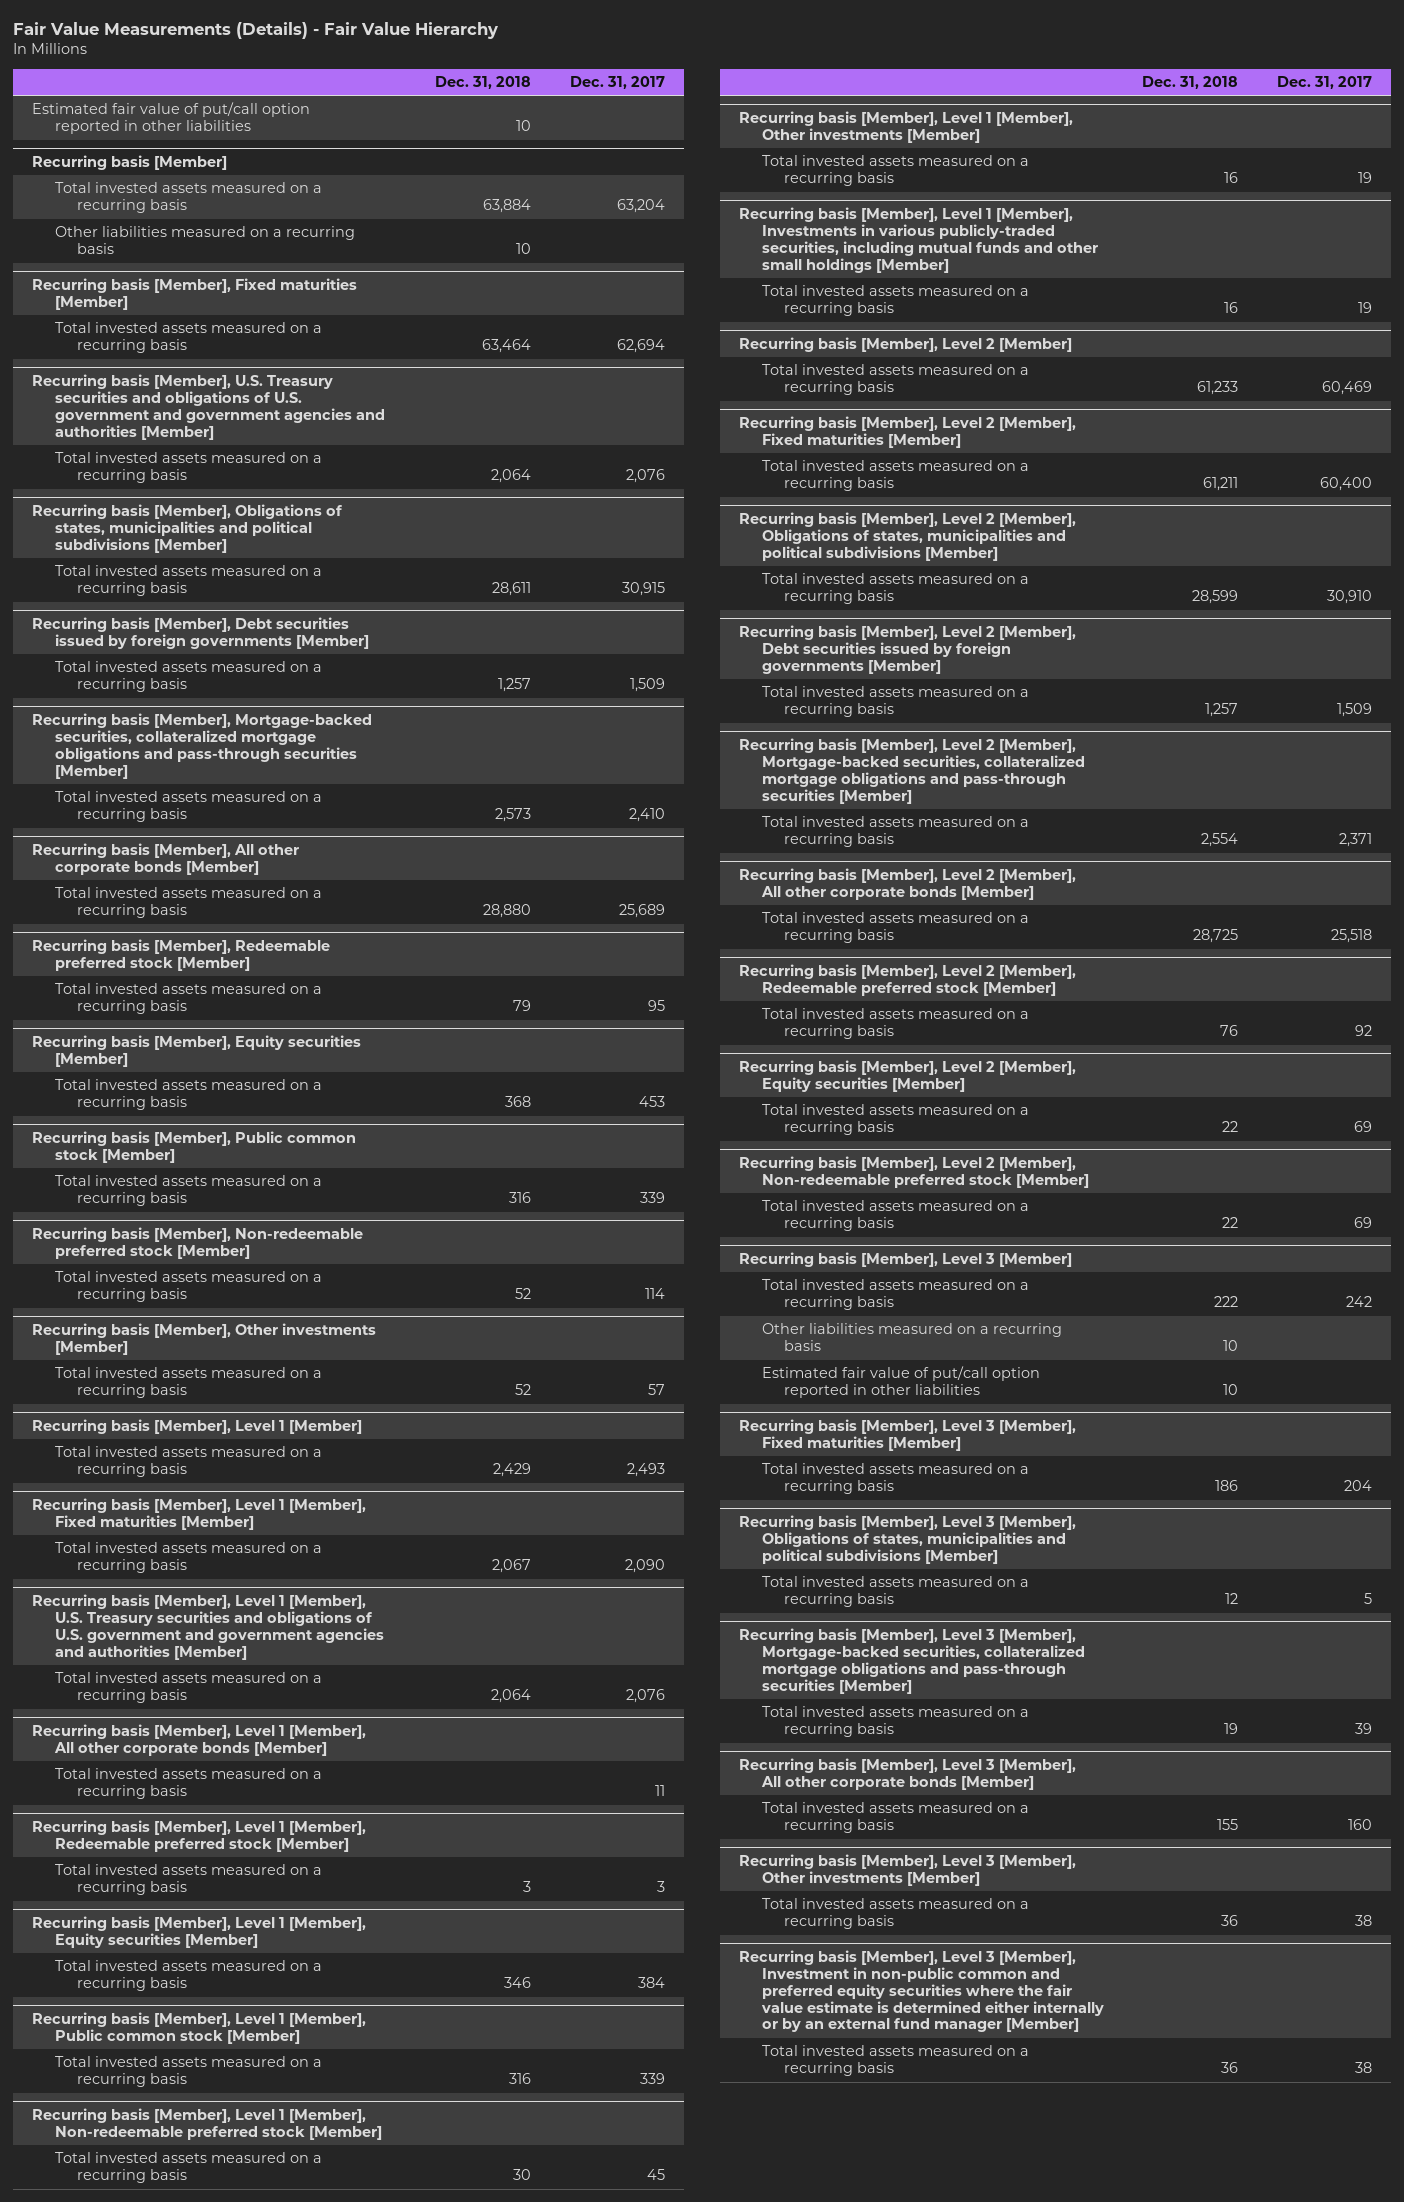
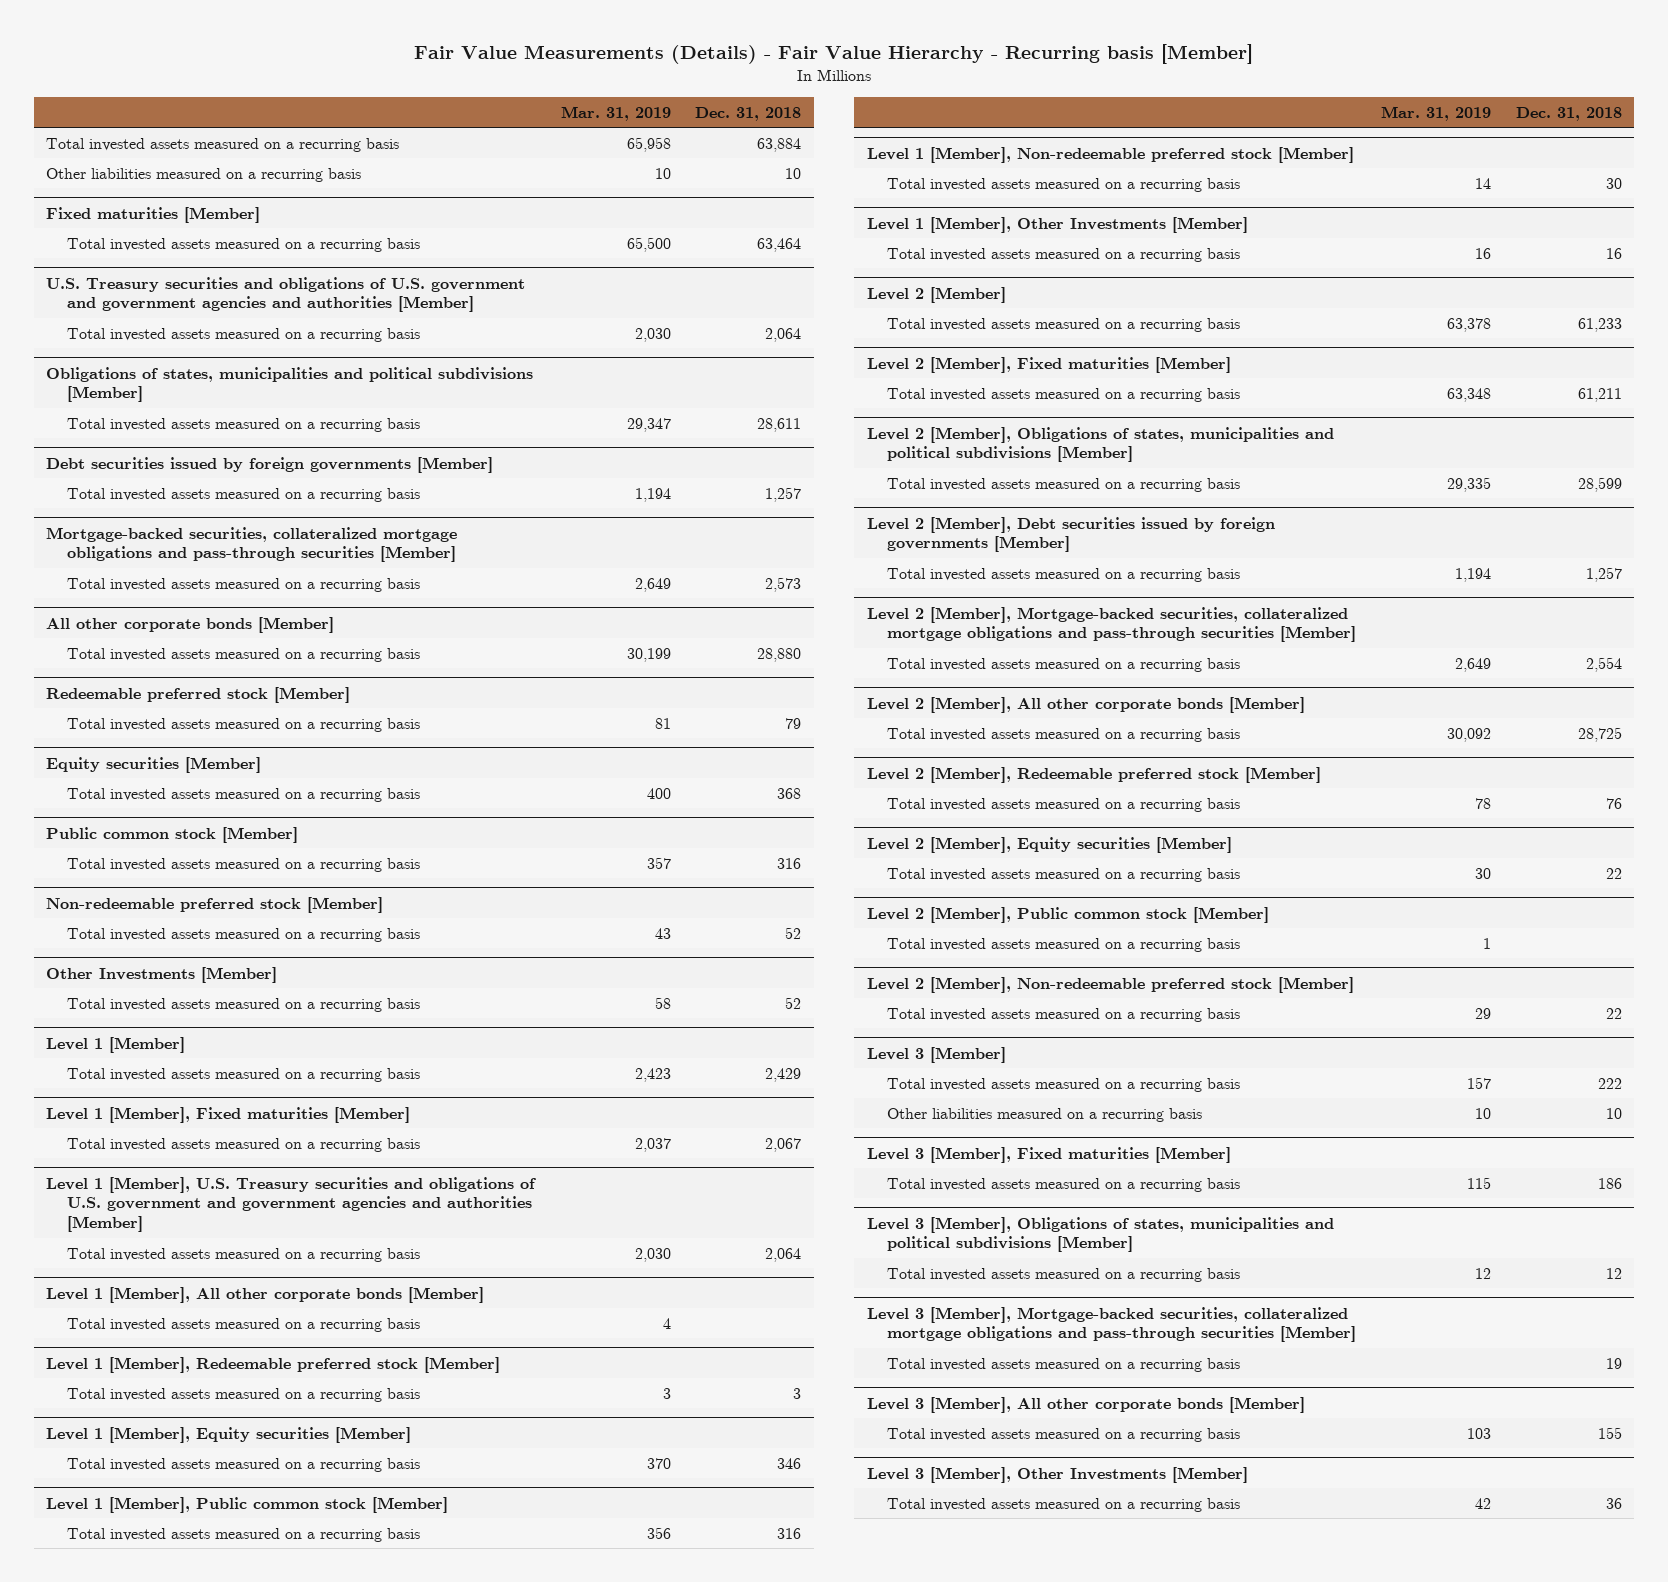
- Fair Value Measurements (Details) - Fair Value Hierarchy
+ Fair Value Measurements (Details) - Fair Value Hierarchy - Recurring basis [Member]
- | Dec. 31, 2018 | Dec. 31, 2017
+ | Mar. 31, 2019 | Dec. 31, 2018
- Estimated fair value of put/call option reported in other liabilities | 10 |
- Recurring basis [Member]
- Recurring basis [Member], Fixed maturities [Member]
+ Fixed maturities [Member]
- Recurring basis [Member], U.S. Treasury securities and obligations of U.S. government and government agencies and authorities [Member]
+ U.S. Treasury securities and obligations of U.S. government and government agencies and authorities [Member]
- Recurring basis [Member], Obligations of states, municipalities and political subdivisions [Member]
+ Obligations of states, municipalities and political subdivisions [Member]
- Recurring basis [Member], Debt securities issued by foreign governments [Member]
+ Debt securities issued by foreign governments [Member]
- Recurring basis [Member], Mortgage-backed securities, collateralized mortgage obligations and pass-through securities [Member]
+ Mortgage-backed securities, collateralized mortgage obligations and pass-through securities [Member]
- Recurring basis [Member], All other corporate bonds [Member]
+ All other corporate bonds [Member]
- Recurring basis [Member], Redeemable preferred stock [Member]
+ Redeemable preferred stock [Member]
- Recurring basis [Member], Equity securities [Member]
+ Equity securities [Member]
- Recurring basis [Member], Public common stock [Member]
+ Public common stock [Member]
- Recurring basis [Member], Non-redeemable preferred stock [Member]
+ Non-redeemable preferred stock [Member]
- Recurring basis [Member], Other investments [Member]
+ Other Investments [Member]
- Recurring basis [Member], Level 1 [Member]
+ Level 1 [Member]
- Recurring basis [Member], Level 1 [Member], Fixed maturities [Member]
+ Level 1 [Member], Fixed maturities [Member]
- Recurring basis [Member], Level 1 [Member], U.S. Treasury securities and obligations of U.S. government and government agencies and authorities [Member]
+ Level 1 [Member], U.S. Treasury securities and obligations of U.S. government and government agencies and authorities [Member]
- Recurring basis [Member], Level 1 [Member], All other corporate bonds [Member]
+ Level 1 [Member], All other corporate bonds [Member]
- Recurring basis [Member], Level 1 [Member], Redeemable preferred stock [Member]
+ Level 1 [Member], Redeemable preferred stock [Member]
- Recurring basis [Member], Level 1 [Member], Equity securities [Member]
+ Level 1 [Member], Equity securities [Member]
- Recurring basis [Member], Level 1 [Member], Public common stock [Member]
+ Level 1 [Member], Public common stock [Member]
- Recurring basis [Member], Level 1 [Member], Non-redeemable preferred stock [Member]
+ Level 1 [Member], Non-redeemable preferred stock [Member]
- Recurring basis [Member], Level 1 [Member], Other investments [Member]
- Total invested assets measured on a recurring basis | 16 | 19
- Recurring basis [Member], Level 1 [Member], Investments in various publicly-traded securities, including mutual funds and other small holdings [Member]
+ Level 1 [Member], Other Investments [Member]
- Recurring basis [Member], Level 2 [Member]
+ Level 2 [Member]
- Recurring basis [Member], Level 2 [Member], Fixed maturities [Member]
+ Level 2 [Member], Fixed maturities [Member]
- Recurring basis [Member], Level 2 [Member], Obligations of states, municipalities and political subdivisions [Member]
+ Level 2 [Member], Obligations of states, municipalities and political subdivisions [Member]
- Recurring basis [Member], Level 2 [Member], Debt securities issued by foreign governments [Member]
+ Level 2 [Member], Debt securities issued by foreign governments [Member]
- Recurring basis [Member], Level 2 [Member], Mortgage-backed securities, collateralized mortgage obligations and pass-through securities [Member]
+ Level 2 [Member], Mortgage-backed securities, collateralized mortgage obligations and pass-through securities [Member]
- Recurring basis [Member], Level 2 [Member], All other corporate bonds [Member]
+ Level 2 [Member], All other corporate bonds [Member]
- Recurring basis [Member], Level 2 [Member], Redeemable preferred stock [Member]
+ Level 2 [Member], Redeemable preferred stock [Member]
- Recurring basis [Member], Level 2 [Member], Equity securities [Member]
+ Level 2 [Member], Equity securities [Member]
- Recurring basis [Member], Level 2 [Member], Non-redeemable preferred stock [Member]
+ Level 2 [Member], Public common stock [Member]
+ Total invested assets measured on a recurring basis | 1 |
+ Level 2 [Member], Non-redeemable preferred stock [Member]
- Recurring basis [Member], Level 3 [Member]
+ Level 3 [Member]
- Estimated fair value of put/call option reported in other liabilities | 10 |
- Recurring basis [Member], Level 3 [Member], Fixed maturities [Member]
+ Level 3 [Member], Fixed maturities [Member]
- Recurring basis [Member], Level 3 [Member], Obligations of states, municipalities and political subdivisions [Member]
+ Level 3 [Member], Obligations of states, municipalities and political subdivisions [Member]
- Recurring basis [Member], Level 3 [Member], Mortgage-backed securities, collateralized mortgage obligations and pass-through securities [Member]
+ Level 3 [Member], Mortgage-backed securities, collateralized mortgage obligations and pass-through securities [Member]
- Recurring basis [Member], Level 3 [Member], All other corporate bonds [Member]
+ Level 3 [Member], All other corporate bonds [Member]
- Recurring basis [Member], Level 3 [Member], Other investments [Member]
- Total invested assets measured on a recurring basis | 36 | 38
- Recurring basis [Member], Level 3 [Member], Investment in non-public common and preferred equity securities where the fair value estimate is determined either internally or by an external fund manager [Member]
+ Level 3 [Member], Other Investments [Member]

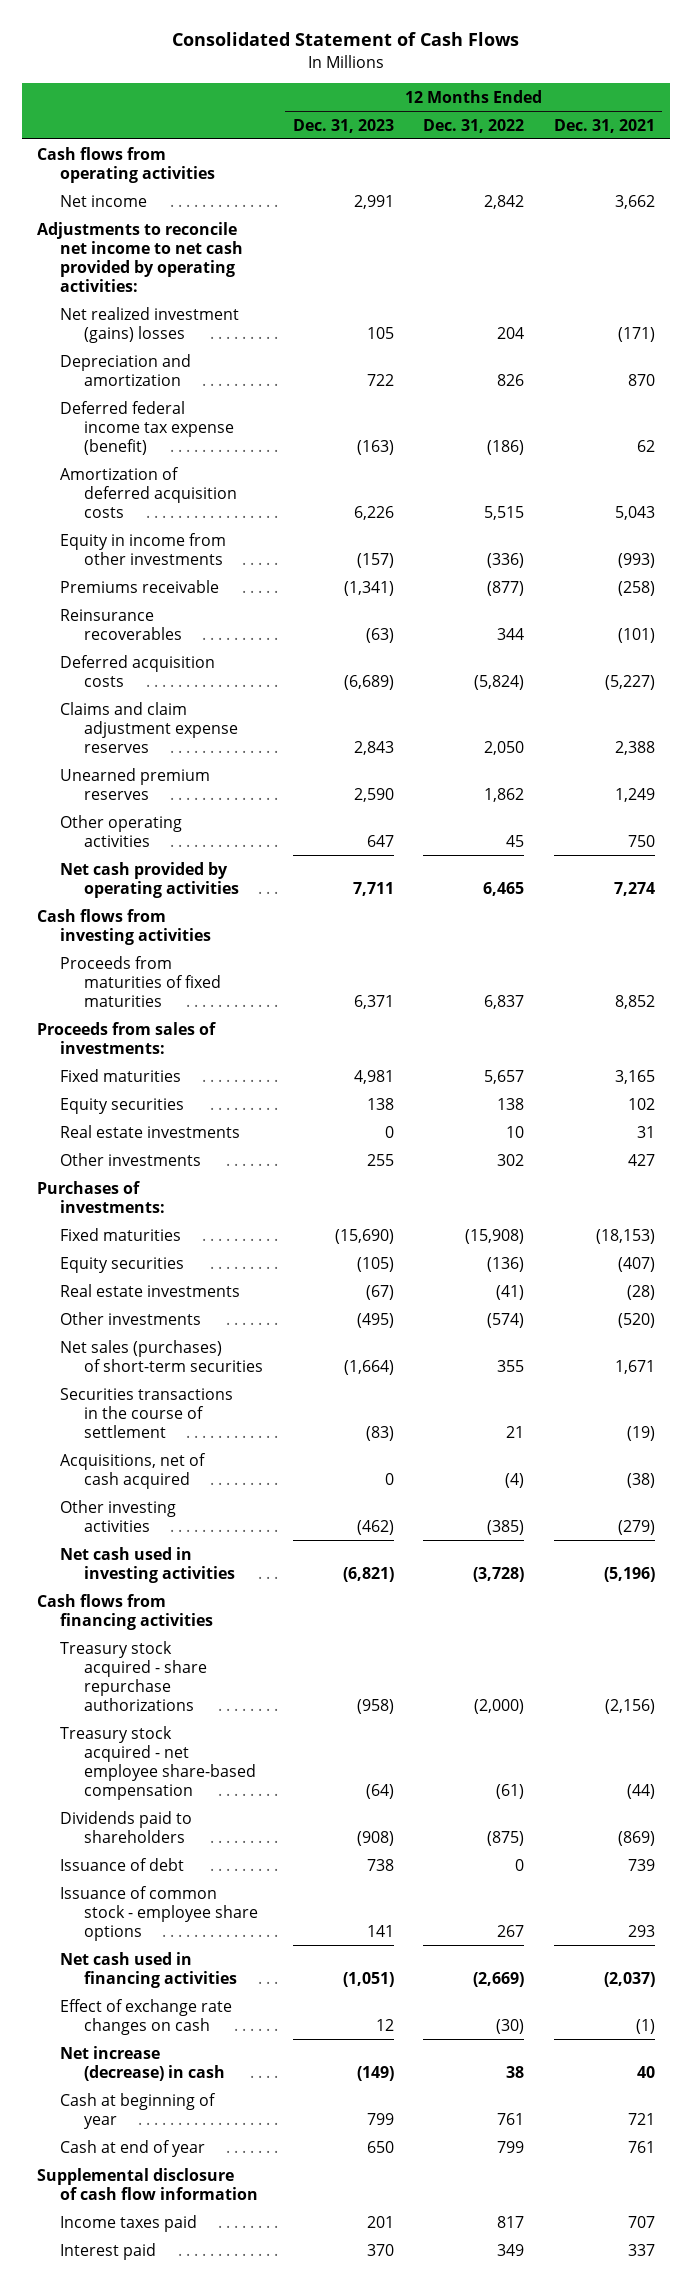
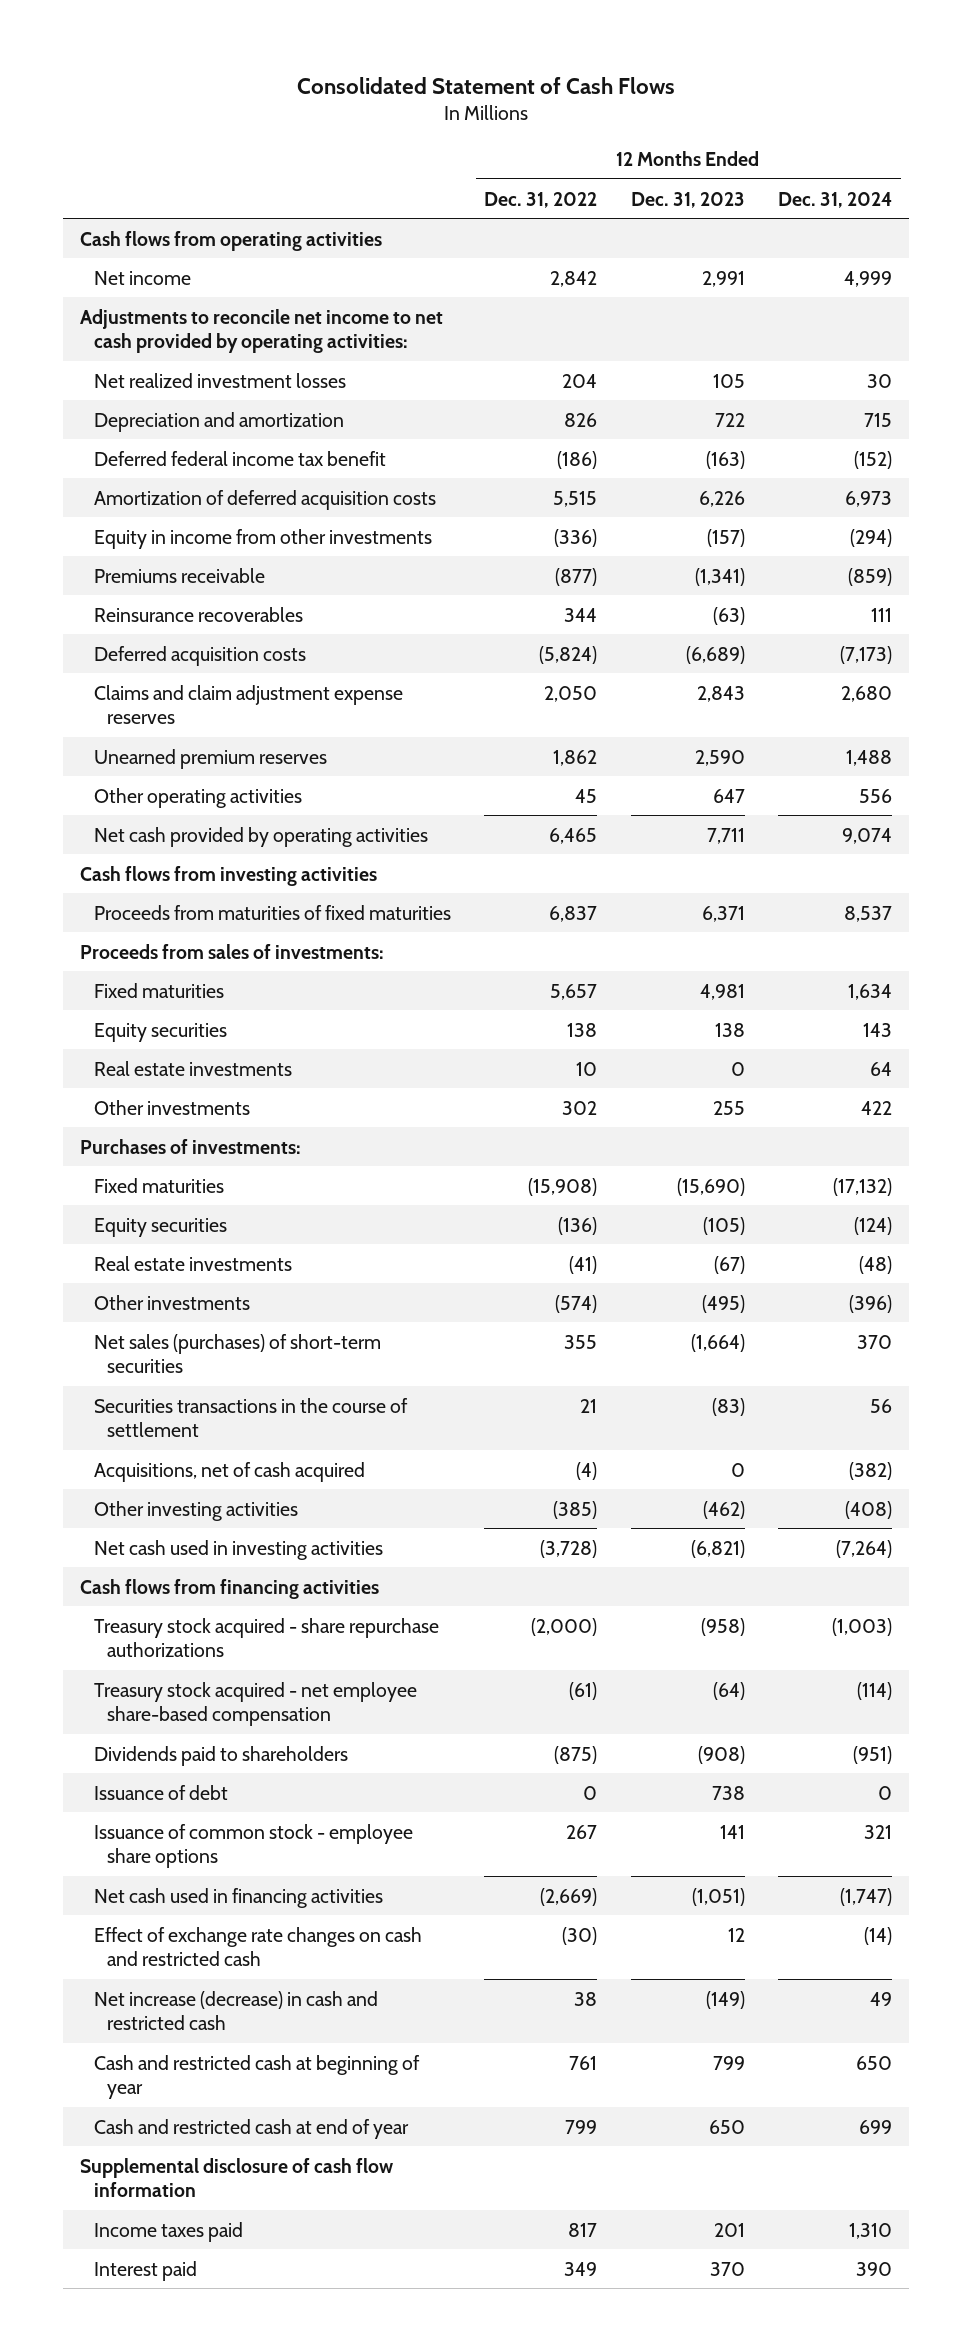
- | 12 Months Ended Dec. 31, 2023 | 12 Months Ended Dec. 31, 2022 | 12 Months Ended Dec. 31, 2021
+ | 12 Months Ended Dec. 31, 2022 | 12 Months Ended Dec. 31, 2023 | 12 Months Ended Dec. 31, 2024
- Net realized investment (gains) losses | 105 | 204 | (171)
+ Net realized investment losses | 204 | 105 | 30
- Deferred federal income tax expense (benefit) | (163) | (186) | 62
+ Deferred federal income tax benefit | (186) | (163) | (152)
- Effect of exchange rate changes on cash | 12 | (30) | (1)
- Net increase (decrease) in cash | (149) | 38 | 40
- Cash at beginning of year | 799 | 761 | 721
- Cash at end of year | 650 | 799 | 761
+ Effect of exchange rate changes on cash and restricted cash | (30) | 12 | (14)
+ Net increase (decrease) in cash and restricted cash | 38 | (149) | 49
+ Cash and restricted cash at beginning of year | 761 | 799 | 650
+ Cash and restricted cash at end of year | 799 | 650 | 699

